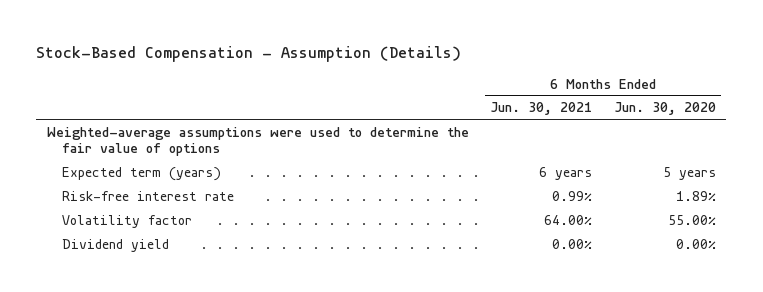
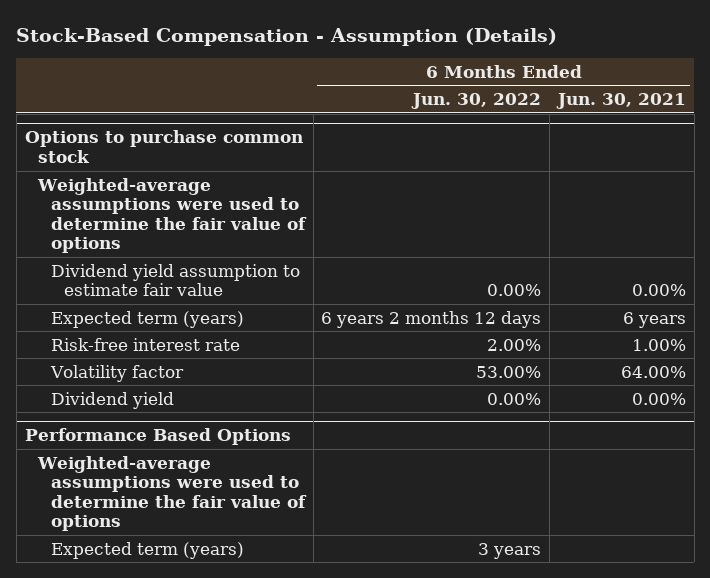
- | 6 Months Ended Jun. 30, 2021 | 6 Months Ended Jun. 30, 2020
+ | 6 Months Ended Jun. 30, 2022 | 6 Months Ended Jun. 30, 2021
+ Options to purchase common stock
+ Dividend yield assumption to estimate fair value | 0.00% | 0.00%
- Risk-free interest rate | 0.99% | 1.89%
+ Risk-free interest rate | 2.00% | 1.00%
+ Performance Based Options
+ Weighted-average assumptions were used to determine the fair value of options
+ Expected term (years) | 3 years |

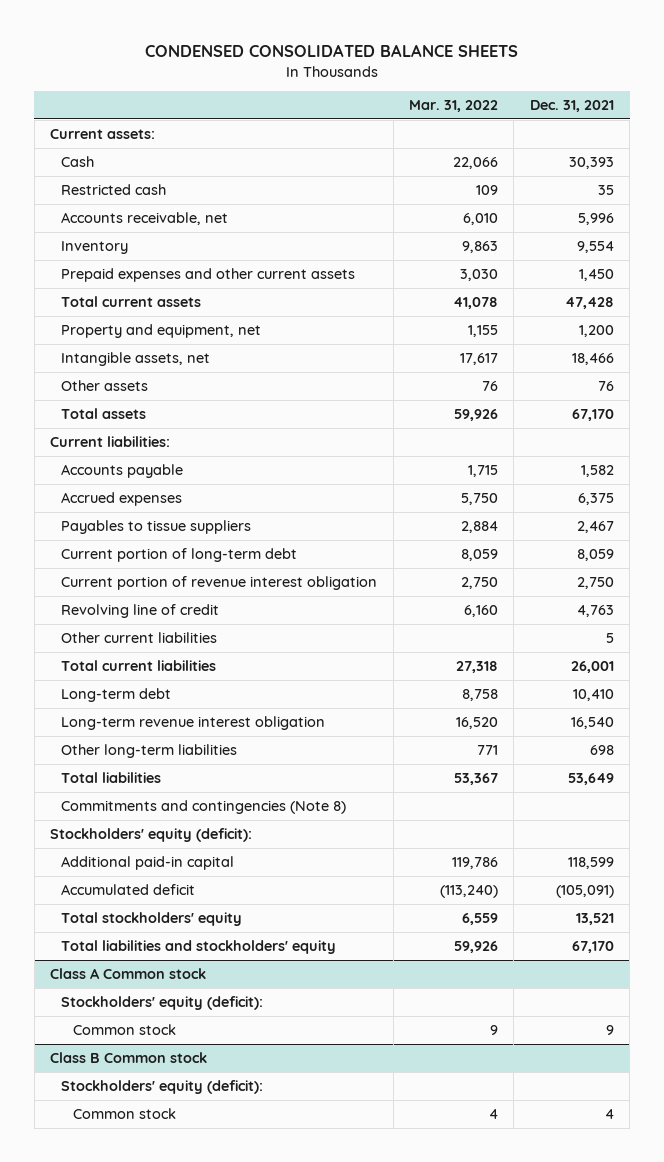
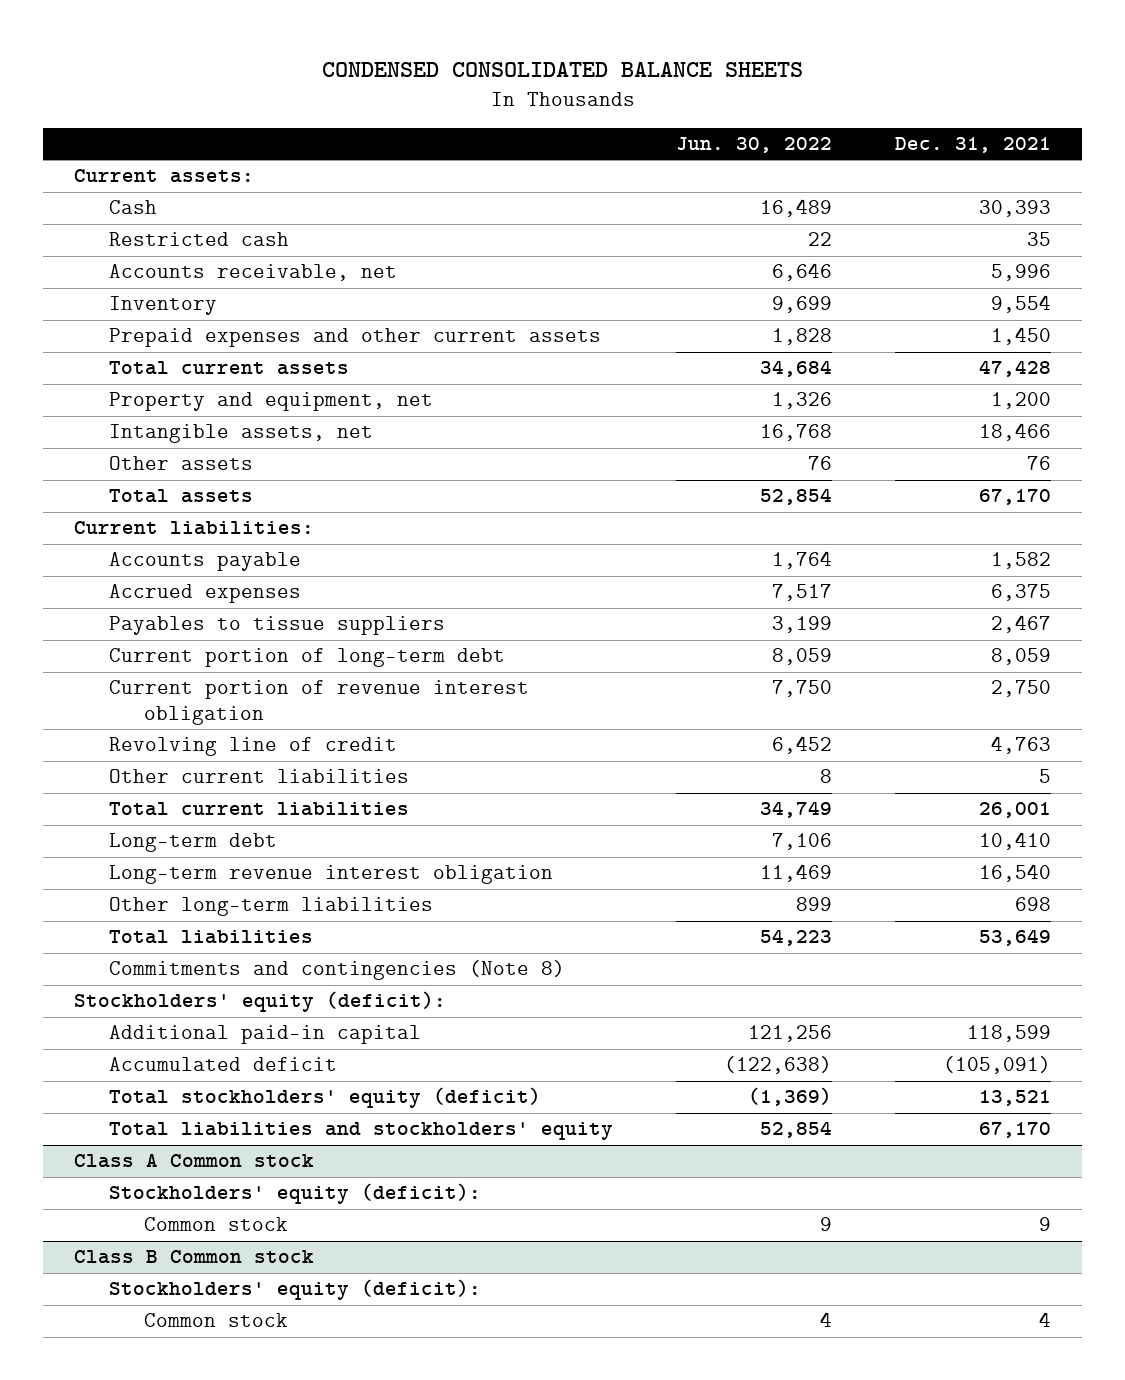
- | Mar. 31, 2022 | Dec. 31, 2021
+ | Jun. 30, 2022 | Dec. 31, 2021
- Total stockholders' equity | 6,559 | 13,521
+ Total stockholders' equity (deficit) | (1,369) | 13,521

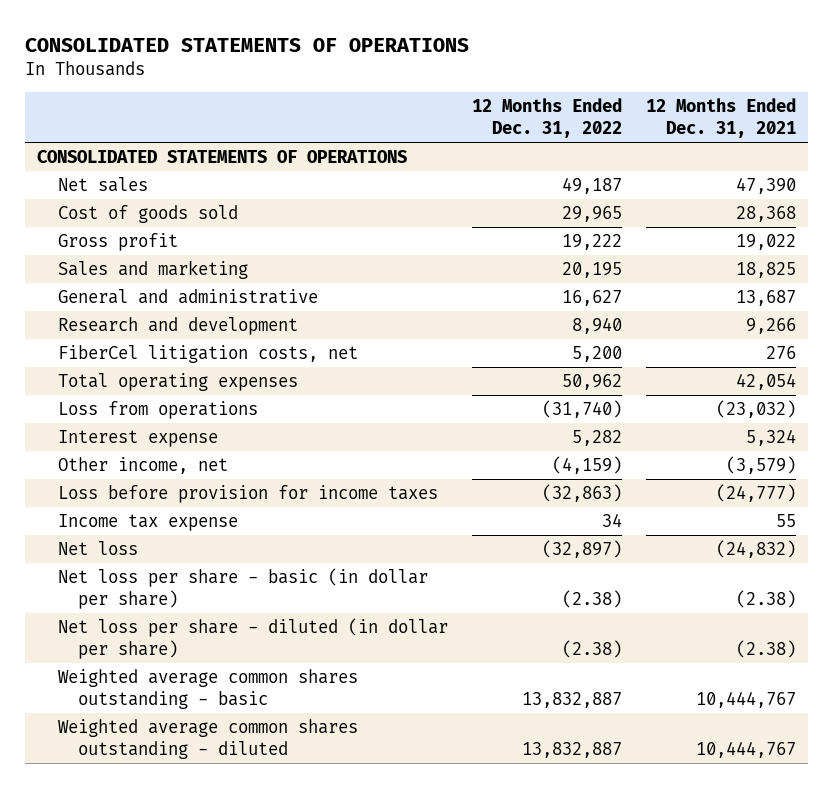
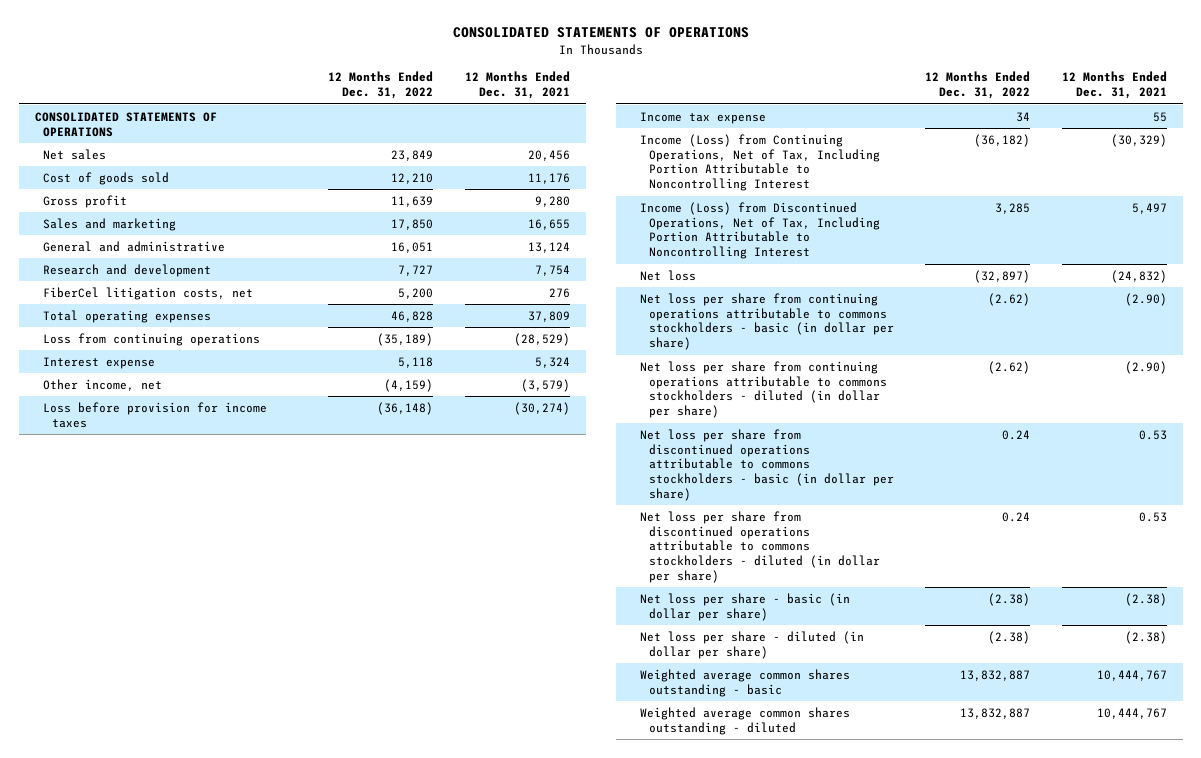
- Net sales | 49,187 | 47,390
- Cost of goods sold | 29,965 | 28,368
- Gross profit | 19,222 | 19,022
- Sales and marketing | 20,195 | 18,825
- General and administrative | 16,627 | 13,687
- Research and development | 8,940 | 9,266
+ Net sales | 23,849 | 20,456
+ Cost of goods sold | 12,210 | 11,176
+ Gross profit | 11,639 | 9,280
+ Sales and marketing | 17,850 | 16,655
+ General and administrative | 16,051 | 13,124
+ Research and development | 7,727 | 7,754
- Total operating expenses | 50,962 | 42,054
- Loss from operations | (31,740) | (23,032)
- Interest expense | 5,282 | 5,324
+ Total operating expenses | 46,828 | 37,809
+ Loss from continuing operations | (35,189) | (28,529)
+ Interest expense | 5,118 | 5,324
- Loss before provision for income taxes | (32,863) | (24,777)
+ Loss before provision for income taxes | (36,148) | (30,274)
+ Income (Loss) from Continuing Operations, Net of Tax, Including Portion Attributable to Noncontrolling Interest | (36,182) | (30,329)
+ Income (Loss) from Discontinued Operations, Net of Tax, Including Portion Attributable to Noncontrolling Interest | 3,285 | 5,497
+ Net loss per share from continuing operations attributable to commons stockholders - basic (in dollar per share) | (2.62) | (2.90)
+ Net loss per share from continuing operations attributable to commons stockholders - diluted (in dollar per share) | (2.62) | (2.90)
+ Net loss per share from discontinued operations attributable to commons stockholders - basic (in dollar per share) | 0.24 | 0.53
+ Net loss per share from discontinued operations attributable to commons stockholders - diluted (in dollar per share) | 0.24 | 0.53

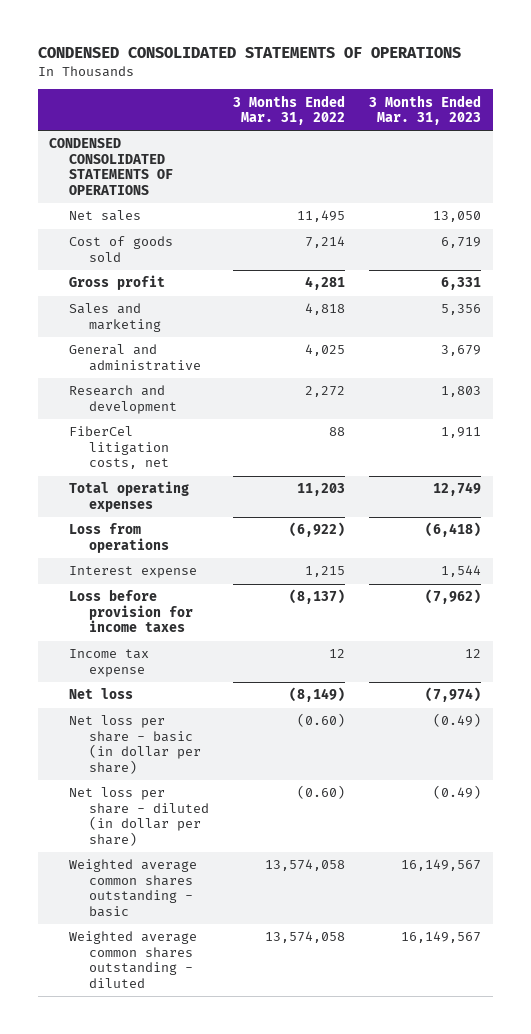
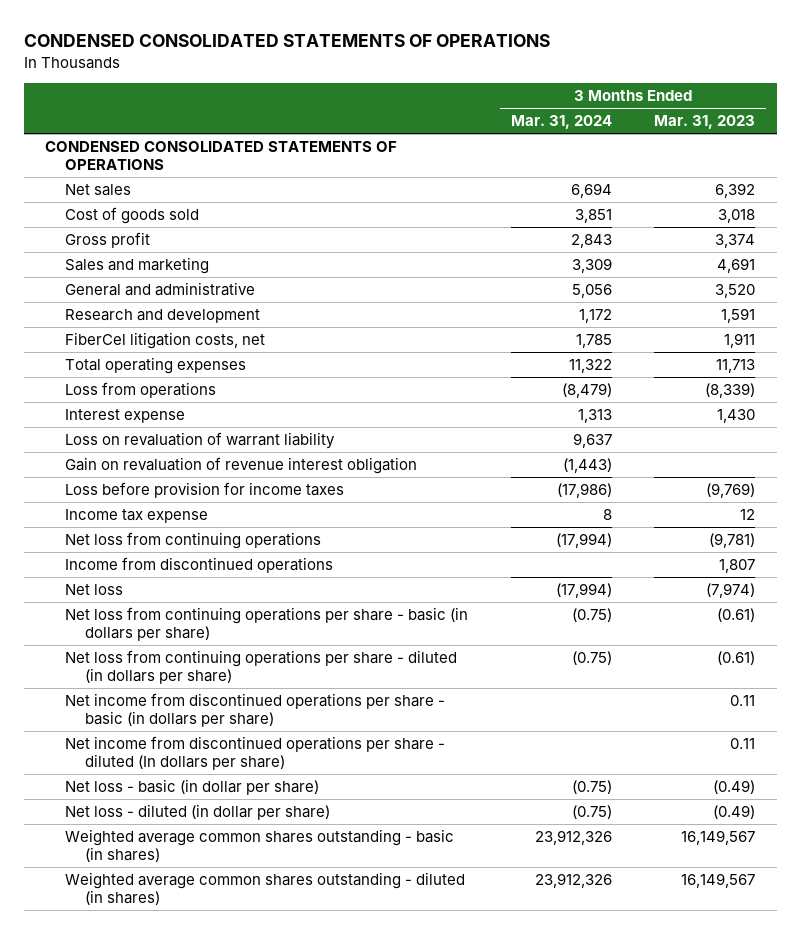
- | 3 Months Ended Mar. 31, 2022 | 3 Months Ended Mar. 31, 2023
+ | 3 Months Ended Mar. 31, 2024 | 3 Months Ended Mar. 31, 2023
- Net sales | 11,495 | 13,050
- Cost of goods sold | 7,214 | 6,719
- Gross profit | 4,281 | 6,331
- Sales and marketing | 4,818 | 5,356
- General and administrative | 4,025 | 3,679
- Research and development | 2,272 | 1,803
+ Net sales | 6,694 | 6,392
+ Cost of goods sold | 3,851 | 3,018
+ Gross profit | 2,843 | 3,374
+ Sales and marketing | 3,309 | 4,691
+ General and administrative | 5,056 | 3,520
+ Research and development | 1,172 | 1,591
- Total operating expenses | 11,203 | 12,749
- Loss from operations | (6,922) | (6,418)
- Interest expense | 1,215 | 1,544
- Loss before provision for income taxes | (8,137) | (7,962)
+ Total operating expenses | 11,322 | 11,713
+ Loss from operations | (8,479) | (8,339)
+ Interest expense | 1,313 | 1,430
+ Loss on revaluation of warrant liability | 9,637 |
+ Gain on revaluation of revenue interest obligation | (1,443) |
+ Loss before provision for income taxes | (17,986) | (9,769)
+ Net loss from continuing operations | (17,994) | (9,781)
+ Income from discontinued operations | | 1,807
- Net loss per share - basic (in dollar per share) | (0.60) | (0.49)
- Net loss per share - diluted (in dollar per share) | (0.60) | (0.49)
- Weighted average common shares outstanding - basic | 13,574,058 | 16,149,567
- Weighted average common shares outstanding - diluted | 13,574,058 | 16,149,567
+ Net loss from continuing operations per share - basic (in dollars per share) | (0.75) | (0.61)
+ Net loss from continuing operations per share - diluted (in dollars per share) | (0.75) | (0.61)
+ Net income from discontinued operations per share - basic (in dollars per share) | | 0.11
+ Net income from discontinued operations per share - diluted (In dollars per share) | | 0.11
+ Net loss - basic (in dollar per share) | (0.75) | (0.49)
+ Net loss - diluted (in dollar per share) | (0.75) | (0.49)
+ Weighted average common shares outstanding - basic (in shares) | 23,912,326 | 16,149,567
+ Weighted average common shares outstanding - diluted (in shares) | 23,912,326 | 16,149,567

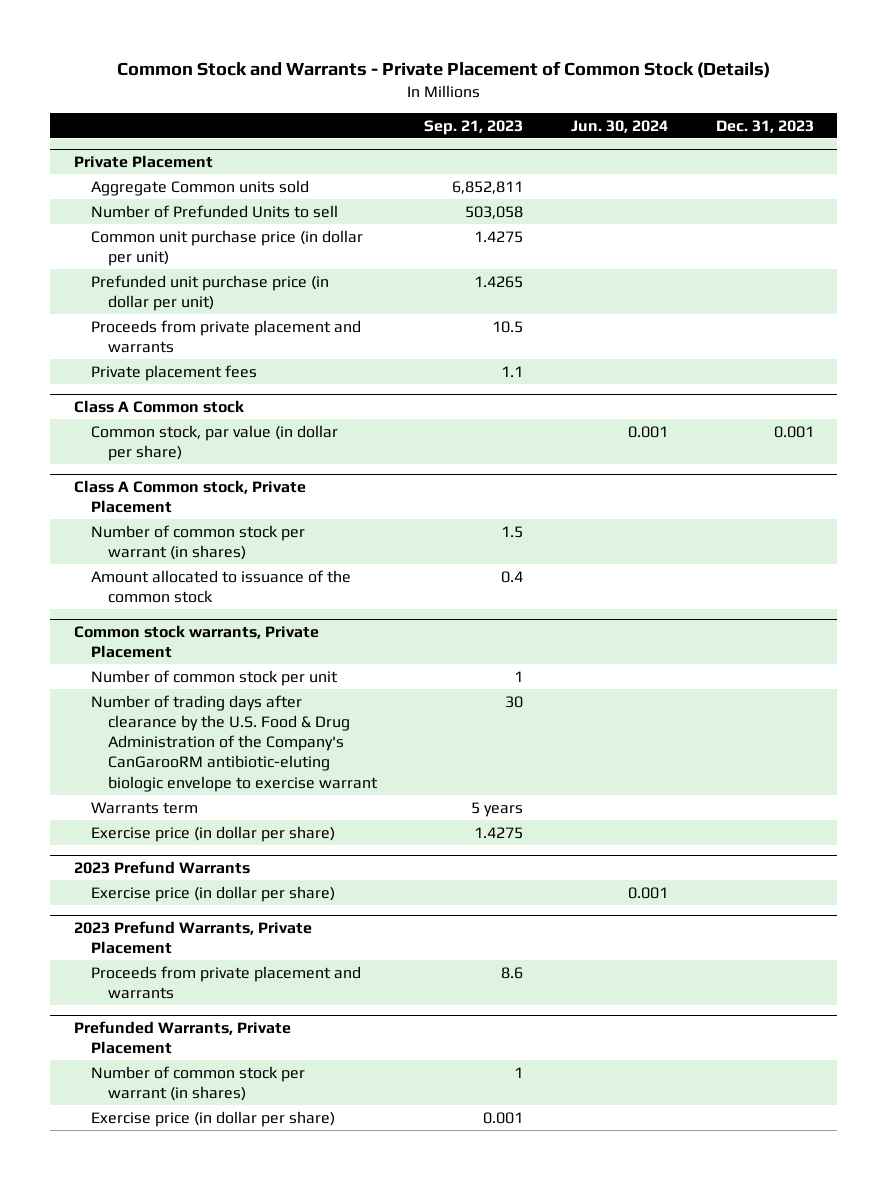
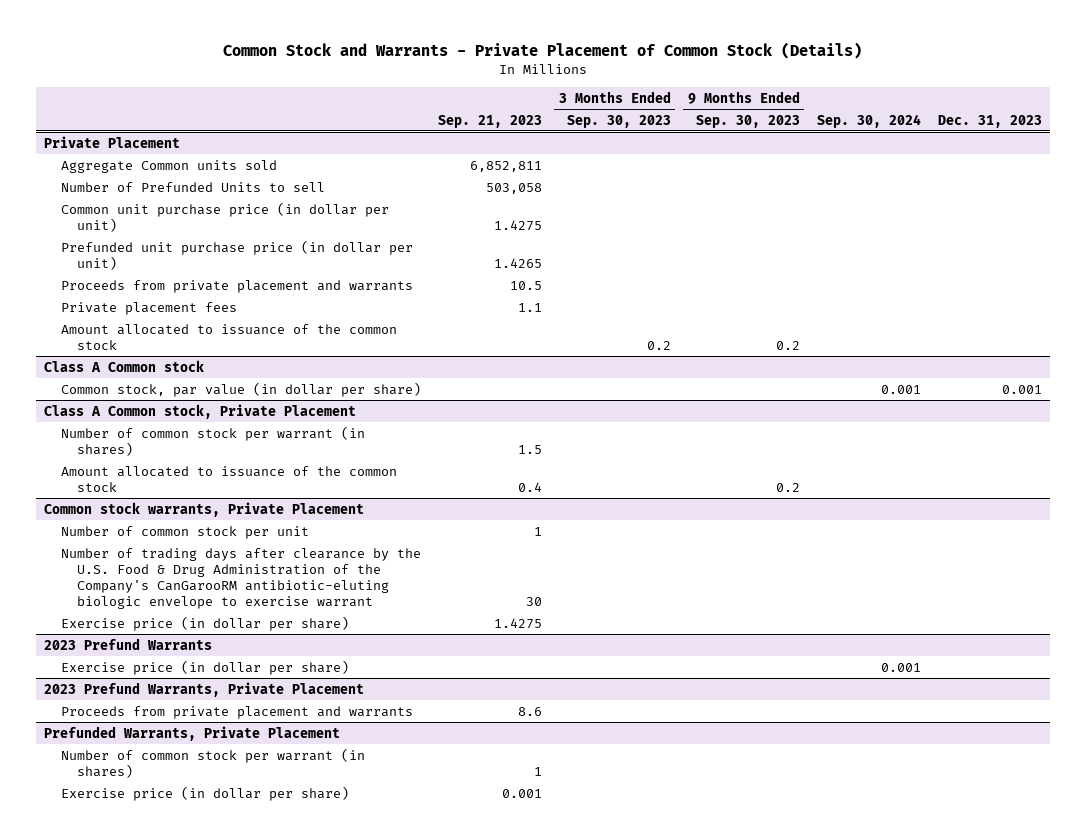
- | Sep. 21, 2023 | Jun. 30, 2024 | Dec. 31, 2023
+ | Sep. 21, 2023 | 3 Months Ended Sep. 30, 2023 | 9 Months Ended Sep. 30, 2023 | Sep. 30, 2024 | Dec. 31, 2023
@ Private Placement
+ Amount allocated to issuance of the common stock | | 0.2 | 0.2 | |
@ Common stock warrants, Private Placement
- Warrants term | 5 years | |

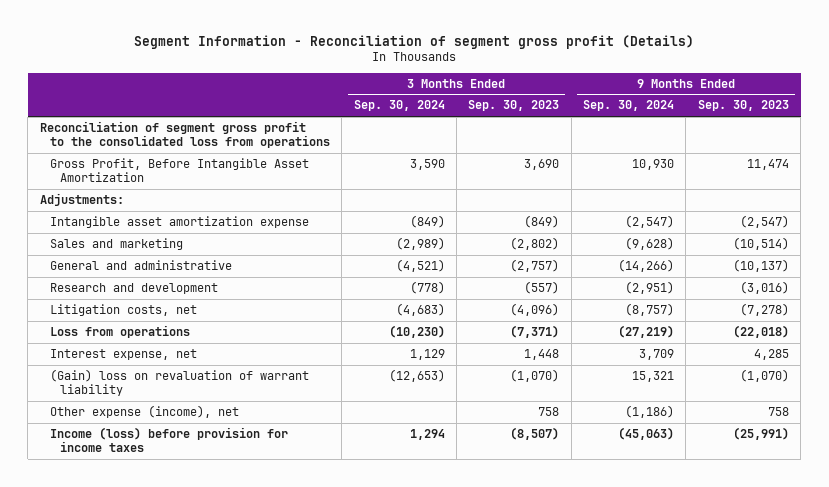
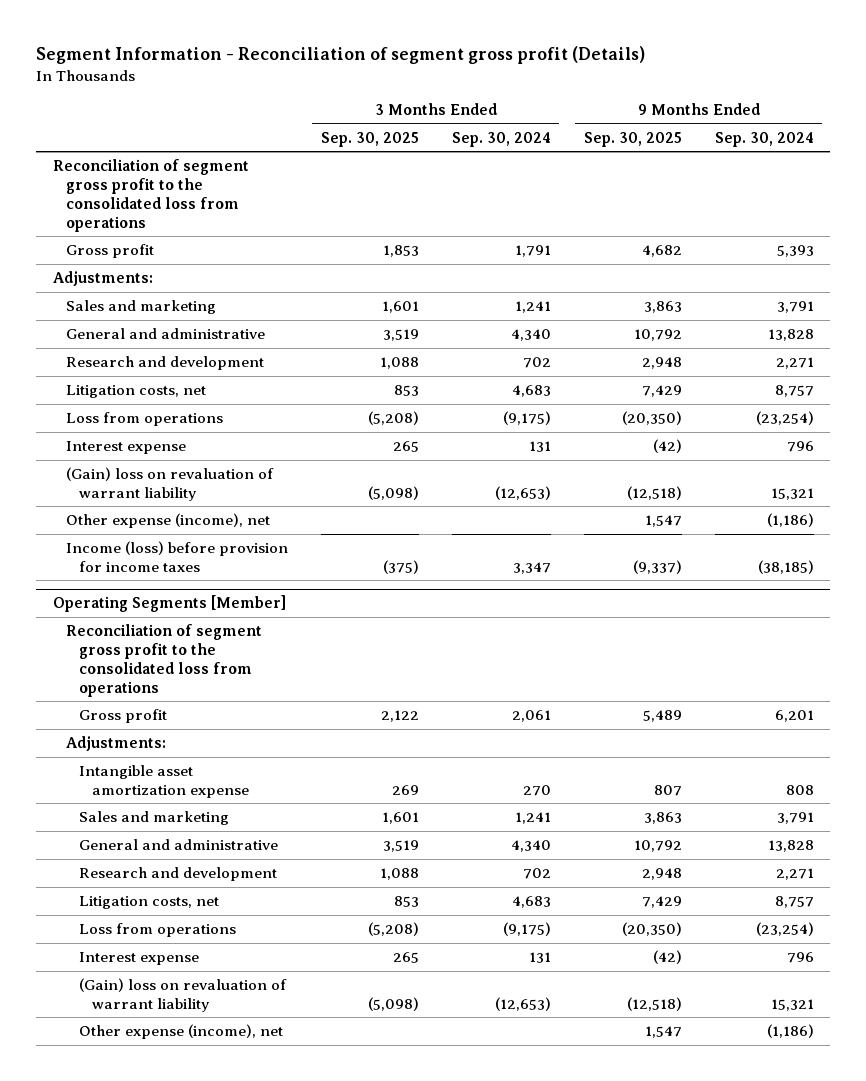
- | 3 Months Ended Sep. 30, 2024 | 3 Months Ended Sep. 30, 2023 | 9 Months Ended Sep. 30, 2024 | 9 Months Ended Sep. 30, 2023
+ | 3 Months Ended Sep. 30, 2025 | 3 Months Ended Sep. 30, 2024 | 9 Months Ended Sep. 30, 2025 | 9 Months Ended Sep. 30, 2024
- Gross Profit, Before Intangible Asset Amortization | 3,590 | 3,690 | 10,930 | 11,474
+ Gross profit | 1,853 | 1,791 | 4,682 | 5,393
- Intangible asset amortization expense | (849) | (849) | (2,547) | (2,547)
- Sales and marketing | (2,989) | (2,802) | (9,628) | (10,514)
- General and administrative | (4,521) | (2,757) | (14,266) | (10,137)
- Research and development | (778) | (557) | (2,951) | (3,016)
- Litigation costs, net | (4,683) | (4,096) | (8,757) | (7,278)
- Loss from operations | (10,230) | (7,371) | (27,219) | (22,018)
- Interest expense, net | 1,129 | 1,448 | 3,709 | 4,285
+ Sales and marketing | 1,601 | 1,241 | 3,863 | 3,791
+ General and administrative | 3,519 | 4,340 | 10,792 | 13,828
+ Research and development | 1,088 | 702 | 2,948 | 2,271
+ Litigation costs, net | 853 | 4,683 | 7,429 | 8,757
+ Loss from operations | (5,208) | (9,175) | (20,350) | (23,254)
+ Interest expense | 265 | 131 | (42) | 796
- Income (loss) before provision for income taxes | 1,294 | (8,507) | (45,063) | (25,991)
+ Income (loss) before provision for income taxes | (375) | 3,347 | (9,337) | (38,185)
+ Operating Segments [Member]
+ Reconciliation of segment gross profit to the consolidated loss from operations
+ Gross profit | 2,122 | 2,061 | 5,489 | 6,201
+ Adjustments:
+ Intangible asset amortization expense | 269 | 270 | 807 | 808
+ Sales and marketing | 1,601 | 1,241 | 3,863 | 3,791
+ General and administrative | 3,519 | 4,340 | 10,792 | 13,828
+ Research and development | 1,088 | 702 | 2,948 | 2,271
+ Litigation costs, net | 853 | 4,683 | 7,429 | 8,757
+ Loss from operations | (5,208) | (9,175) | (20,350) | (23,254)
+ Interest expense | 265 | 131 | (42) | 796
+ (Gain) loss on revaluation of warrant liability | (5,098) | (12,653) | (12,518) | 15,321
+ Other expense (income), net | | | 1,547 | (1,186)

